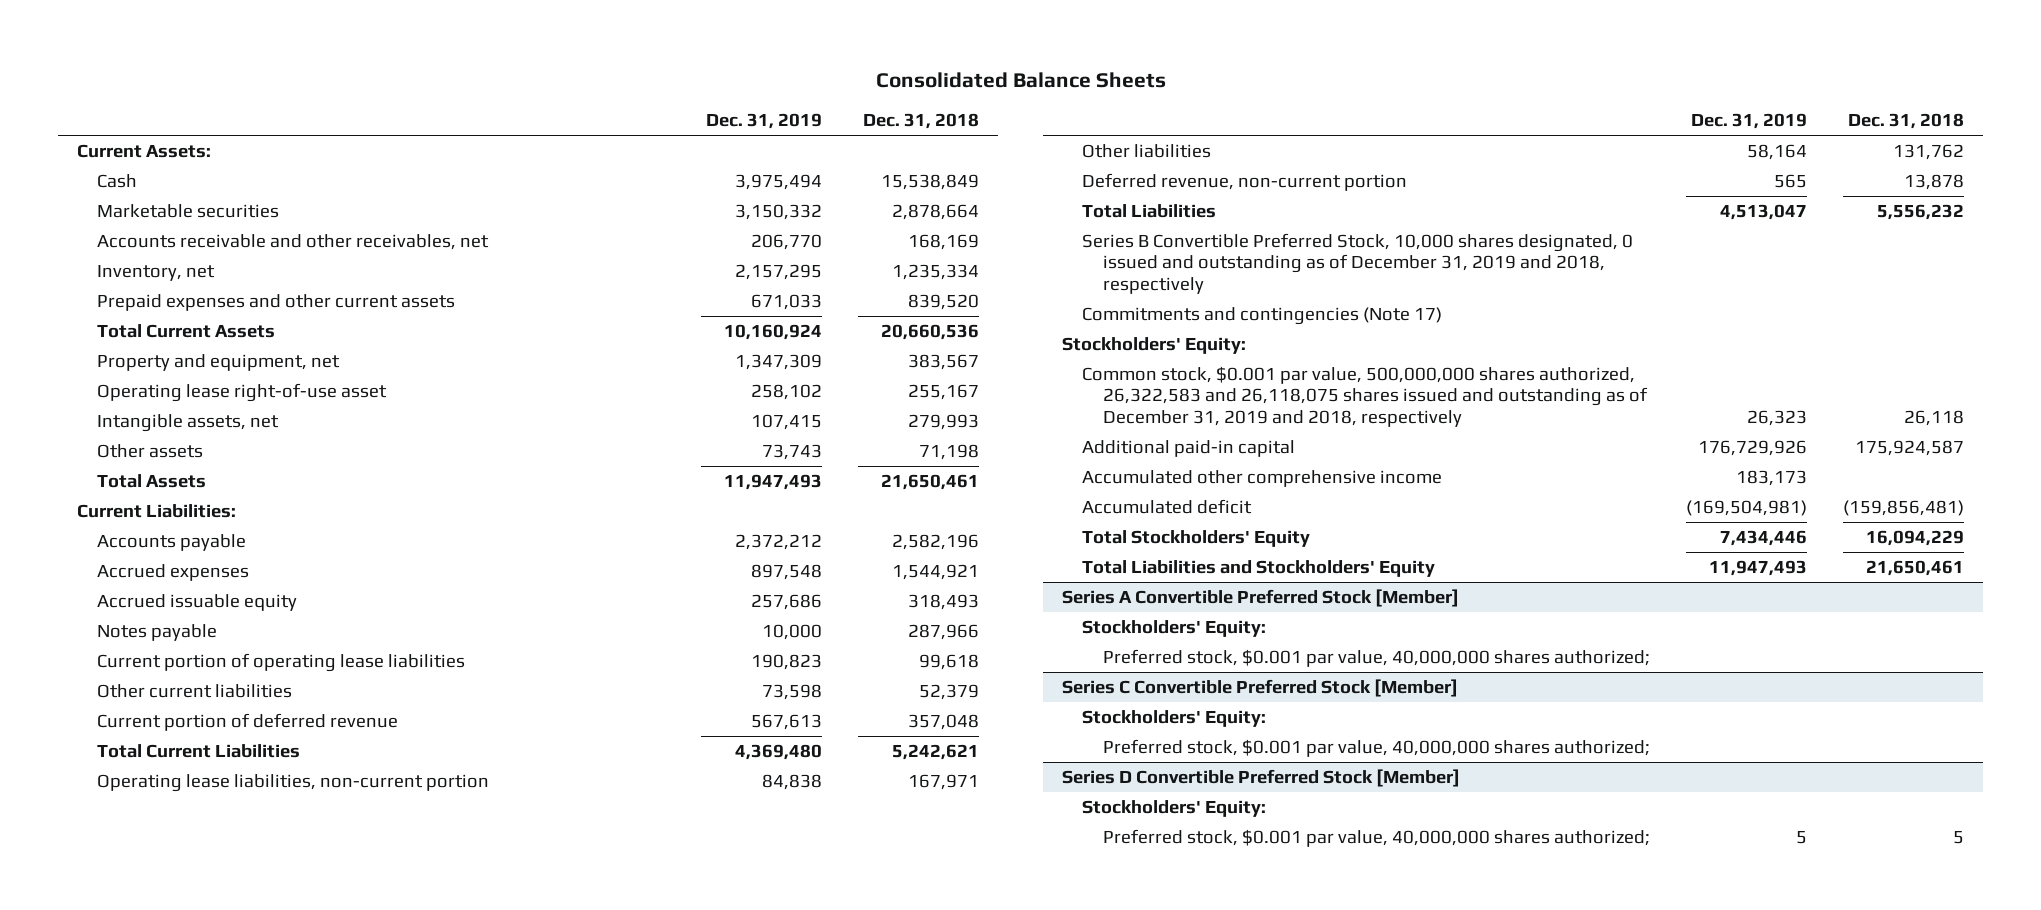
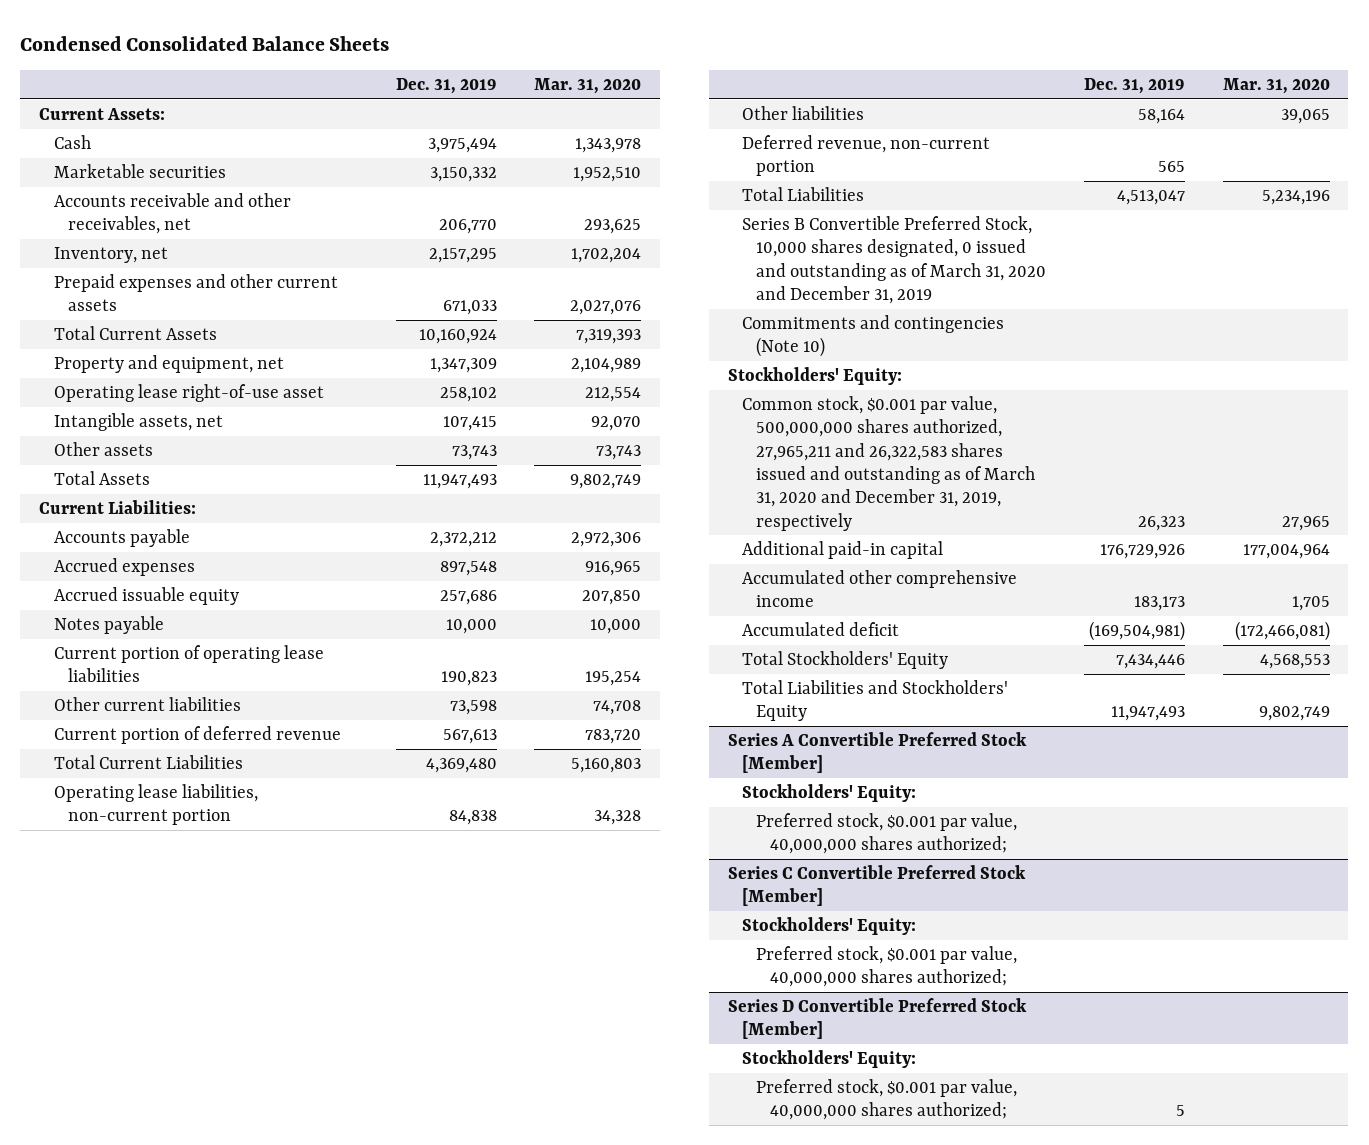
- Consolidated Balance Sheets
+ Condensed Consolidated Balance Sheets
- | Dec. 31, 2019 | Dec. 31, 2018
+ | Dec. 31, 2019 | Mar. 31, 2020
- Series B Convertible Preferred Stock, 10,000 shares designated, 0 issued and outstanding as of December 31, 2019 and 2018, respectively
- Commitments and contingencies (Note 17)
+ Series B Convertible Preferred Stock, 10,000 shares designated, 0 issued and outstanding as of March 31, 2020 and December 31, 2019
+ Commitments and contingencies (Note 10)
- Common stock, $0.001 par value, 500,000,000 shares authorized, 26,322,583 and 26,118,075 shares issued and outstanding as of December 31, 2019 and 2018, respectively | 26,323 | 26,118
+ Common stock, $0.001 par value, 500,000,000 shares authorized, 27,965,211 and 26,322,583 shares issued and outstanding as of March 31, 2020 and December 31, 2019, respectively | 26,323 | 27,965

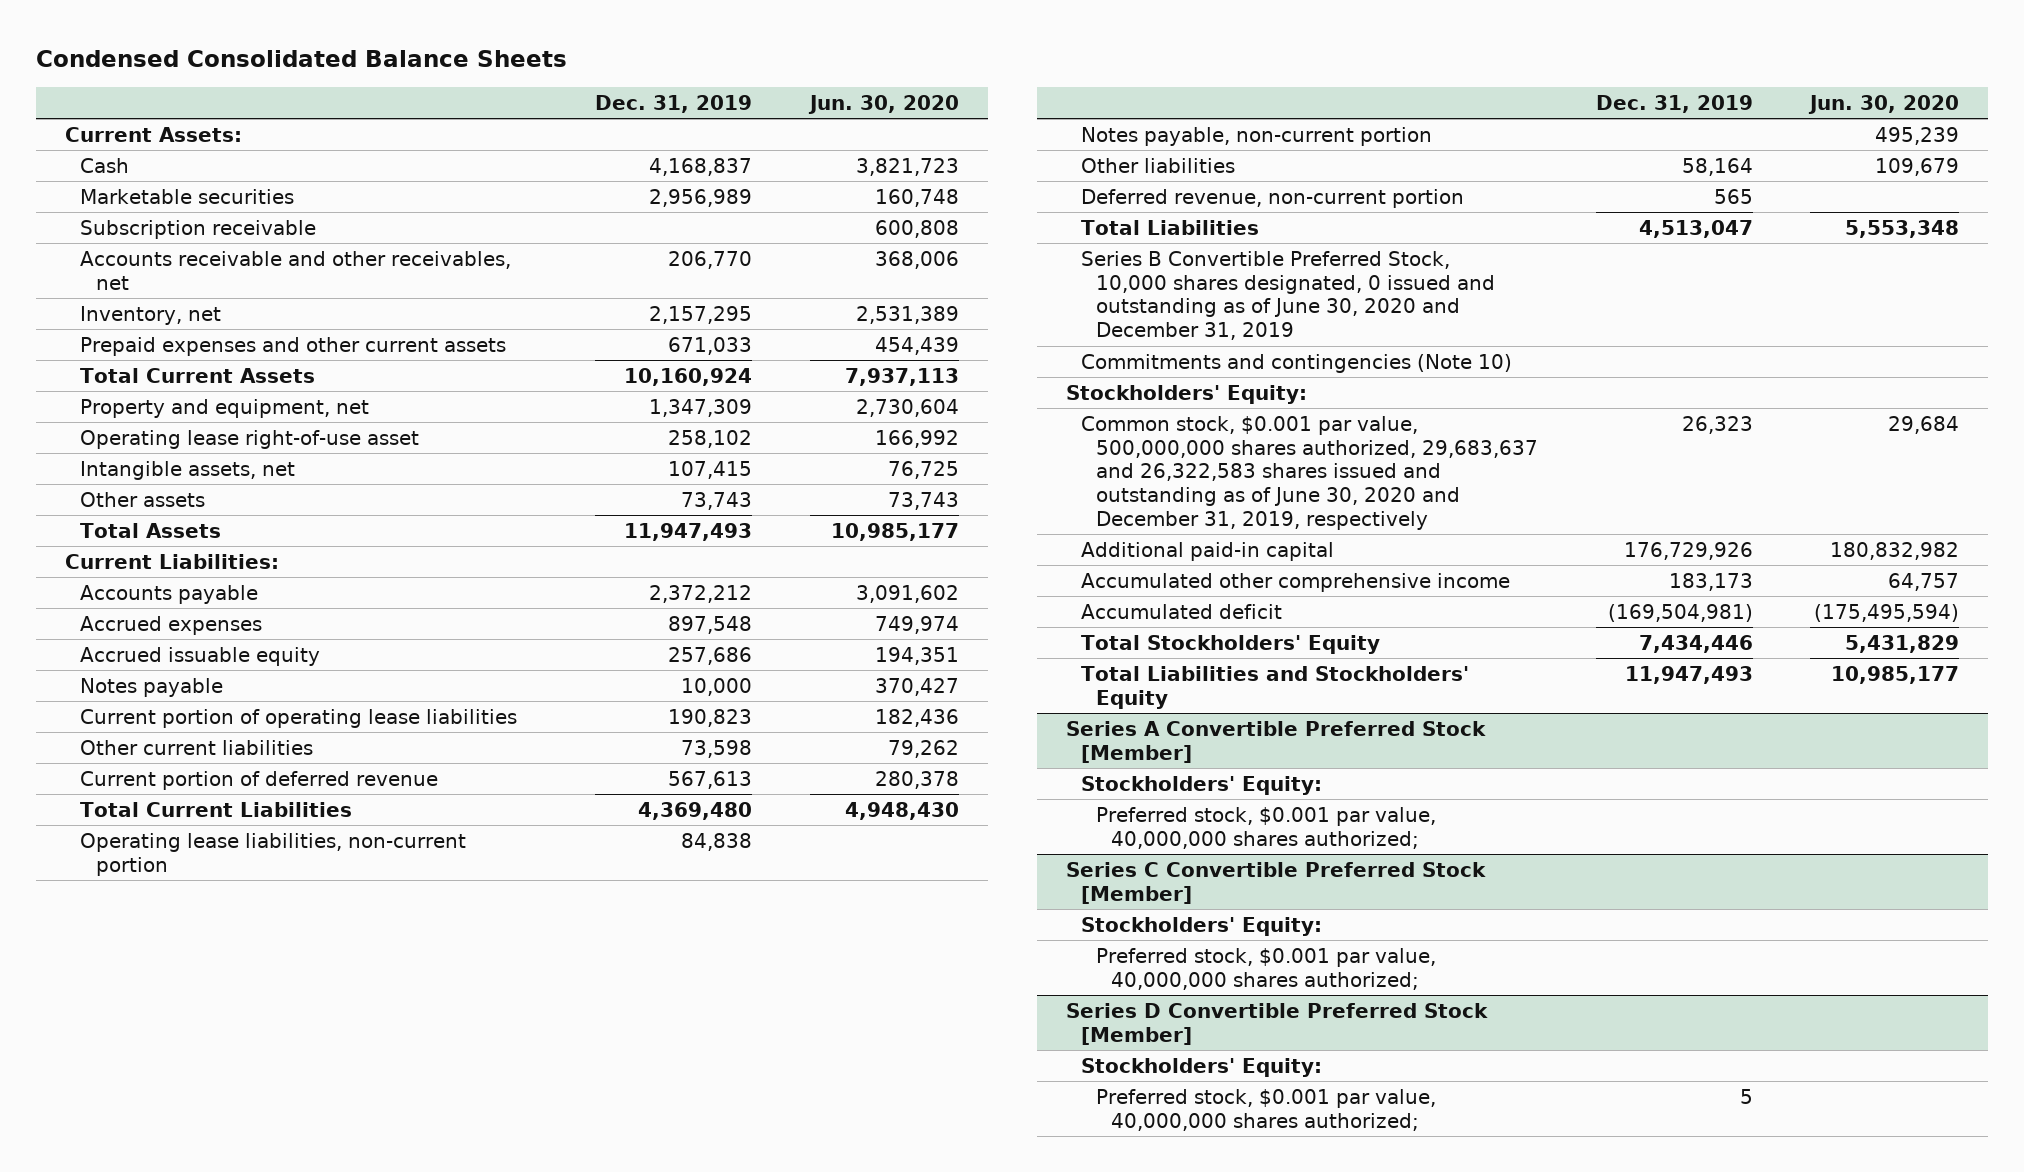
- | Dec. 31, 2019 | Mar. 31, 2020
+ | Dec. 31, 2019 | Jun. 30, 2020
- Cash | 3,975,494 | 1,343,978
- Marketable securities | 3,150,332 | 1,952,510
+ Cash | 4,168,837 | 3,821,723
+ Marketable securities | 2,956,989 | 160,748
+ Subscription receivable | | 600,808
+ Notes payable, non-current portion | | 495,239
- Series B Convertible Preferred Stock, 10,000 shares designated, 0 issued and outstanding as of March 31, 2020 and December 31, 2019
+ Series B Convertible Preferred Stock, 10,000 shares designated, 0 issued and outstanding as of June 30, 2020 and December 31, 2019
- Common stock, $0.001 par value, 500,000,000 shares authorized, 27,965,211 and 26,322,583 shares issued and outstanding as of March 31, 2020 and December 31, 2019, respectively | 26,323 | 27,965
+ Common stock, $0.001 par value, 500,000,000 shares authorized, 29,683,637 and 26,322,583 shares issued and outstanding as of June 30, 2020 and December 31, 2019, respectively | 26,323 | 29,684

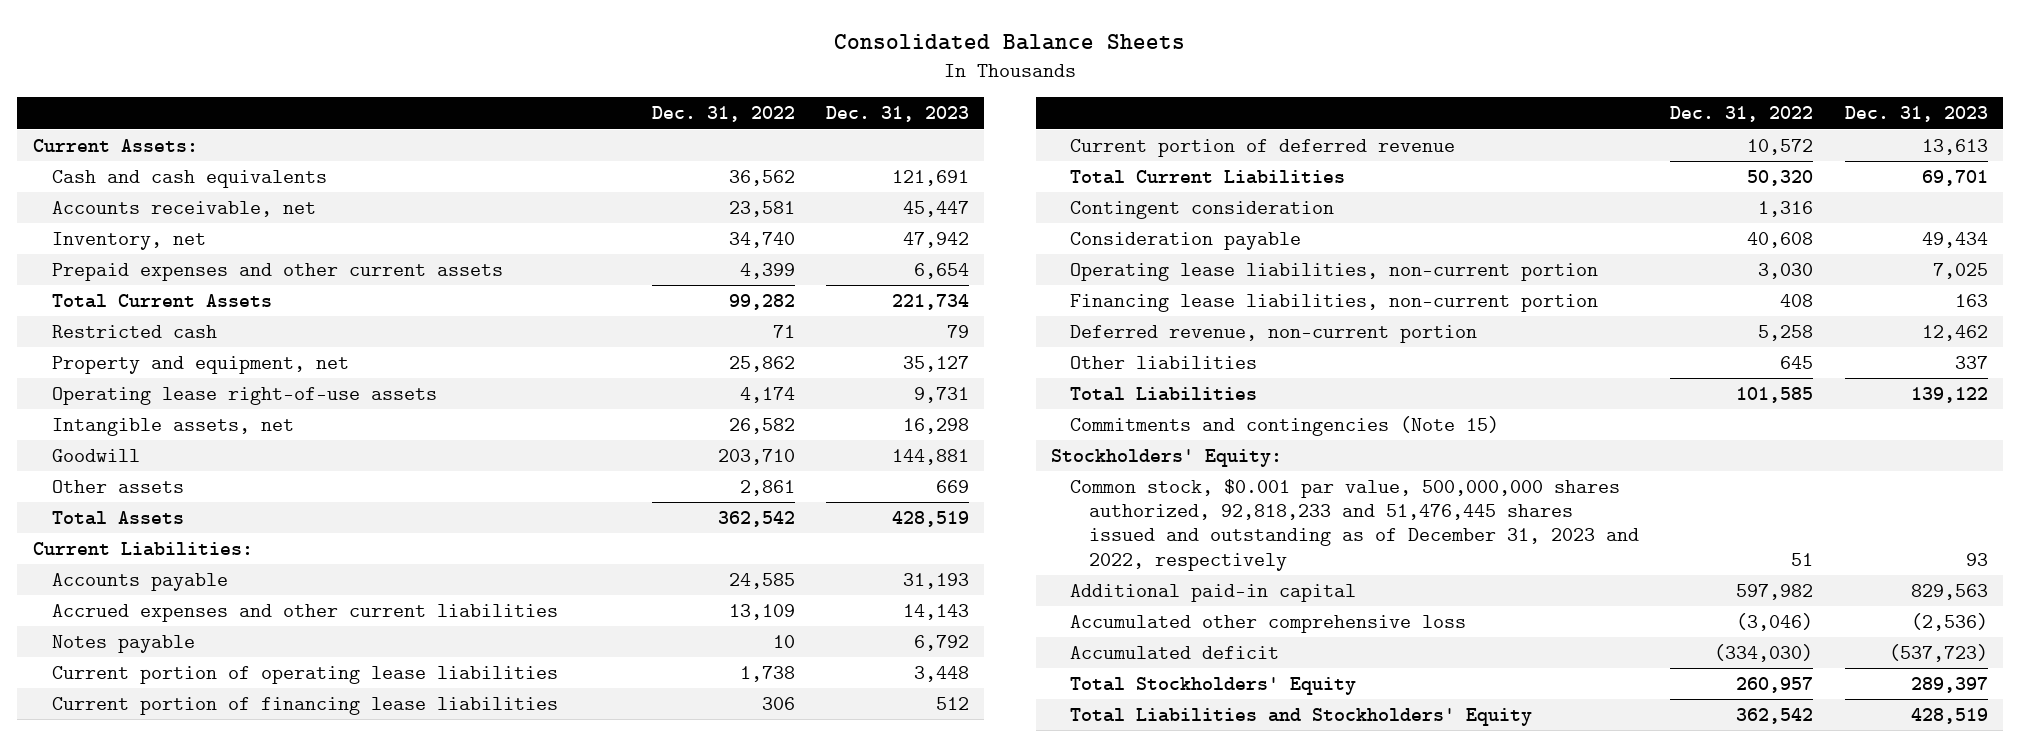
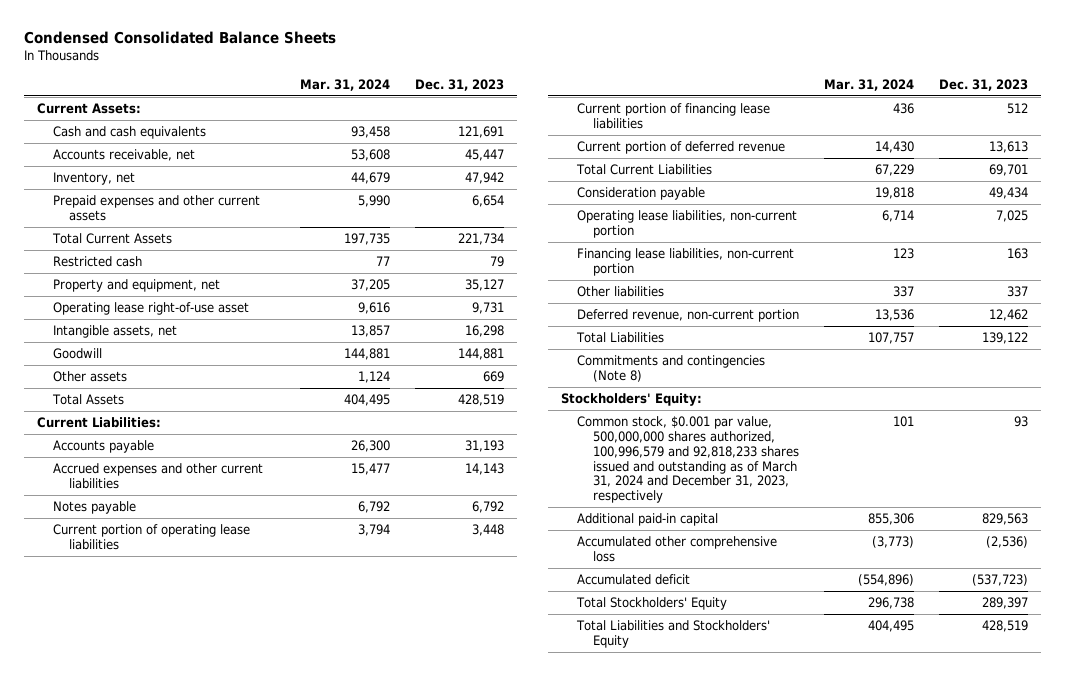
- Consolidated Balance Sheets
+ Condensed Consolidated Balance Sheets
- | Dec. 31, 2022 | Dec. 31, 2023
+ | Mar. 31, 2024 | Dec. 31, 2023
- Operating lease right-of-use assets | 4,174 | 9,731
+ Operating lease right-of-use asset | 9,616 | 9,731
- Contingent consideration | 1,316 |
moved down: Deferred revenue, non-current portion | 13,536 | 12,462
- Commitments and contingencies (Note 15)
+ Commitments and contingencies (Note 8)
- Common stock, $0.001 par value, 500,000,000 shares authorized, 92,818,233 and 51,476,445 shares issued and outstanding as of December 31, 2023 and 2022, respectively | 51 | 93
+ Common stock, $0.001 par value, 500,000,000 shares authorized, 100,996,579 and 92,818,233 shares issued and outstanding as of March 31, 2024 and December 31, 2023, respectively | 101 | 93

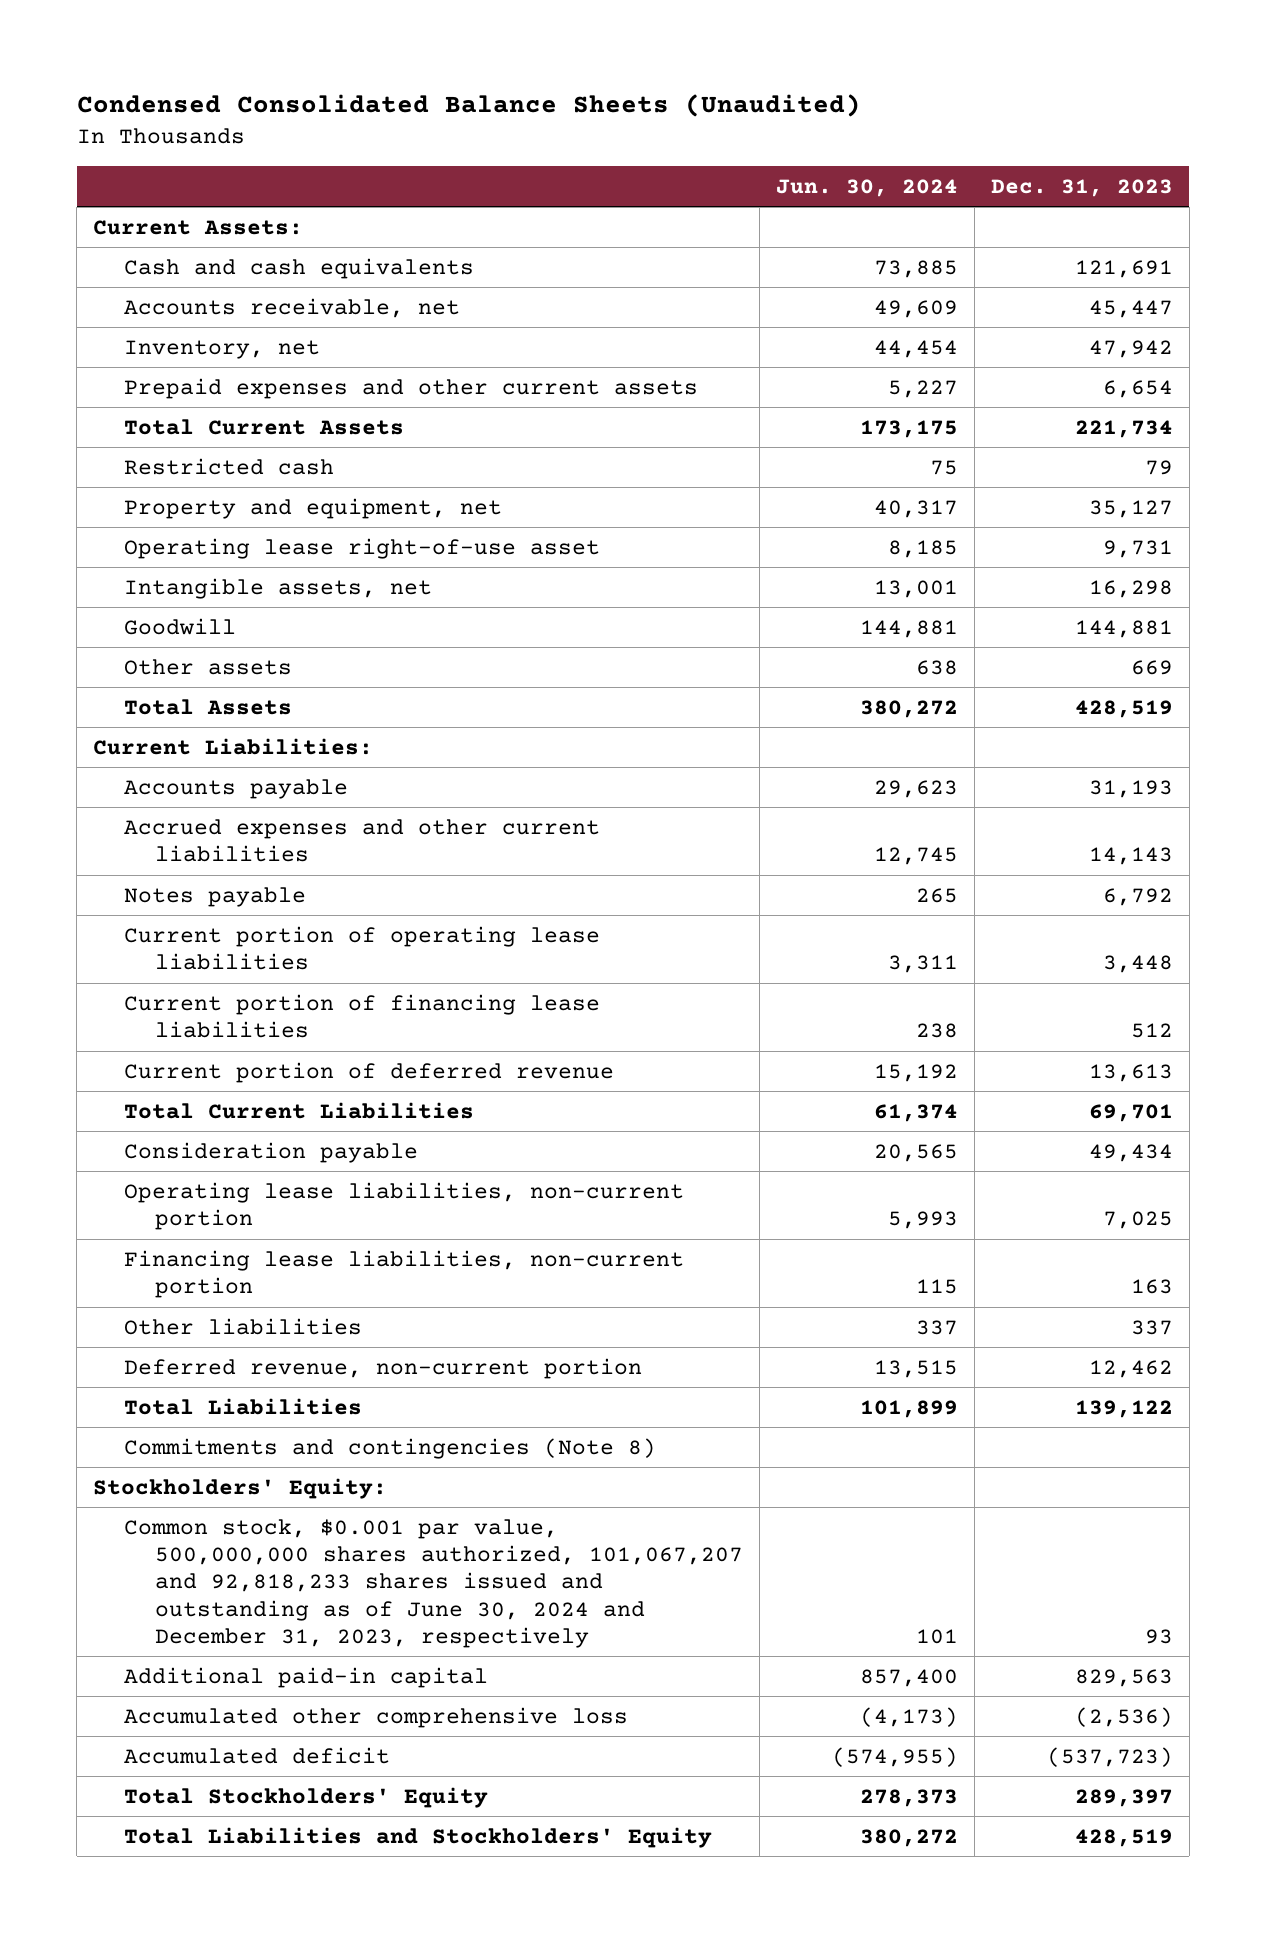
- Condensed Consolidated Balance Sheets
+ Condensed Consolidated Balance Sheets (Unaudited)
- | Mar. 31, 2024 | Dec. 31, 2023
+ | Jun. 30, 2024 | Dec. 31, 2023
- Common stock, $0.001 par value, 500,000,000 shares authorized, 100,996,579 and 92,818,233 shares issued and outstanding as of March 31, 2024 and December 31, 2023, respectively | 101 | 93
+ Common stock, $0.001 par value, 500,000,000 shares authorized, 101,067,207 and 92,818,233 shares issued and outstanding as of June 30, 2024 and December 31, 2023, respectively | 101 | 93

